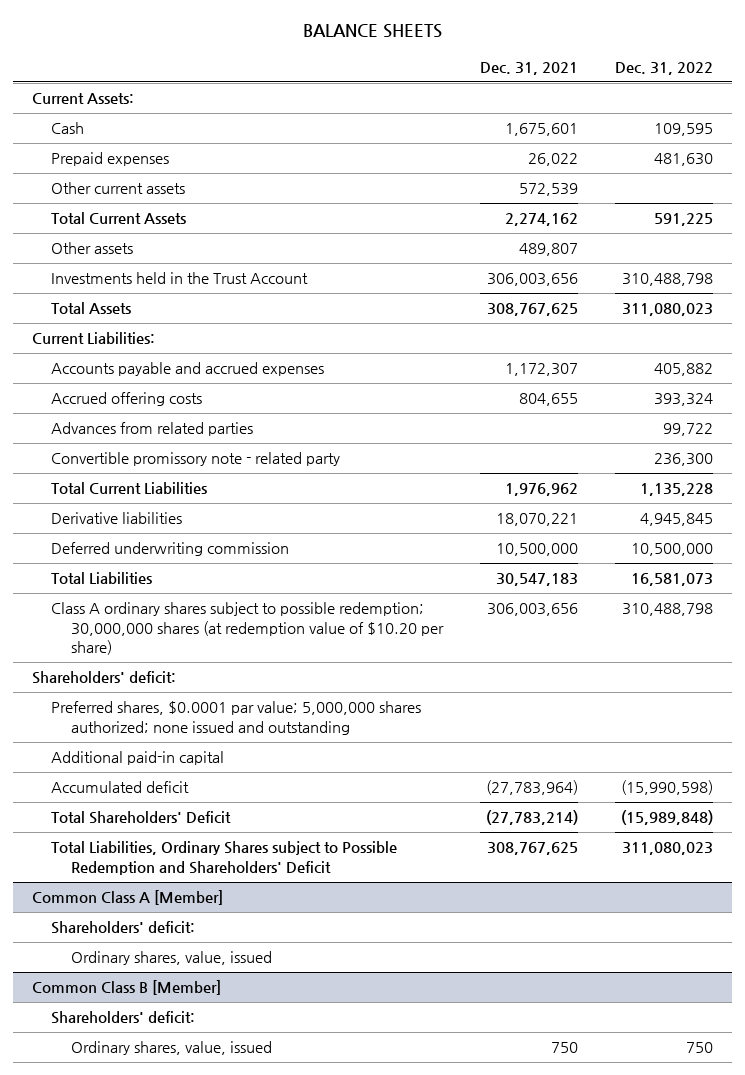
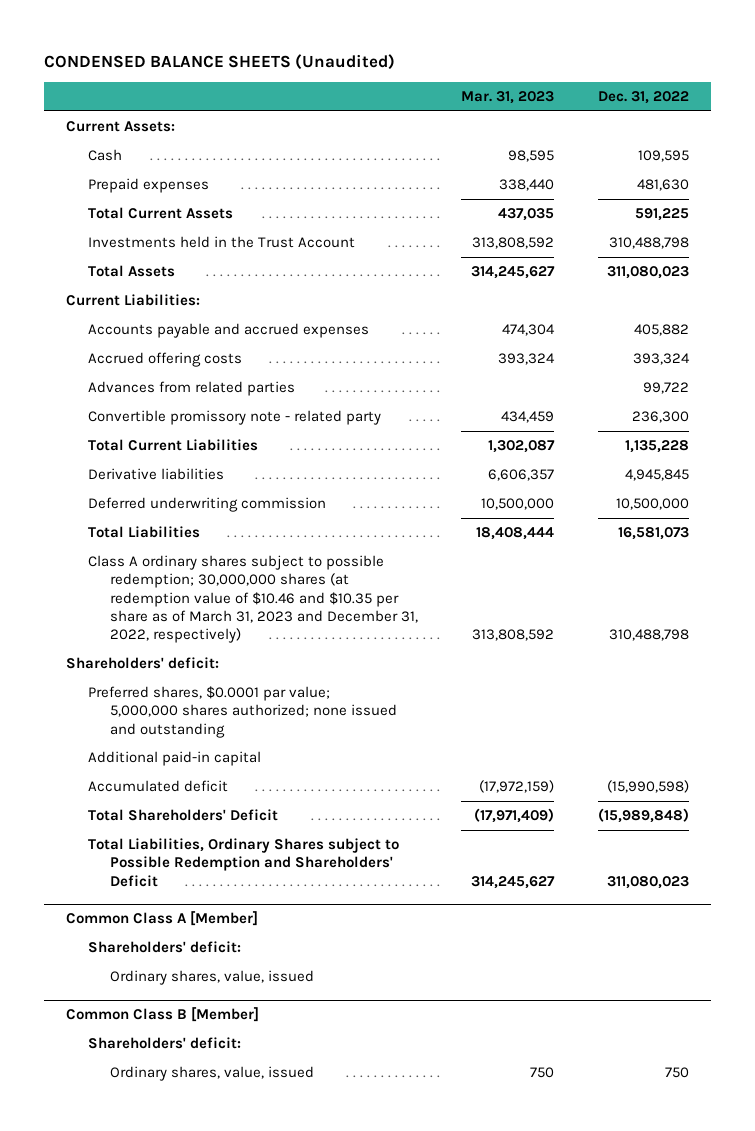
- BALANCE SHEETS
+ CONDENSED BALANCE SHEETS (Unaudited)
- | Dec. 31, 2021 | Dec. 31, 2022
+ | Mar. 31, 2023 | Dec. 31, 2022
- Other current assets | 572,539 |
- Other assets | 489,807 |
- Class A ordinary shares subject to possible redemption; 30,000,000 shares (at redemption value of $10.20 per share) | 306,003,656 | 310,488,798
+ Class A ordinary shares subject to possible redemption; 30,000,000 shares (at redemption value of $10.46 and $10.35 per share as of March 31, 2023 and December 31, 2022, respectively) | 313,808,592 | 310,488,798

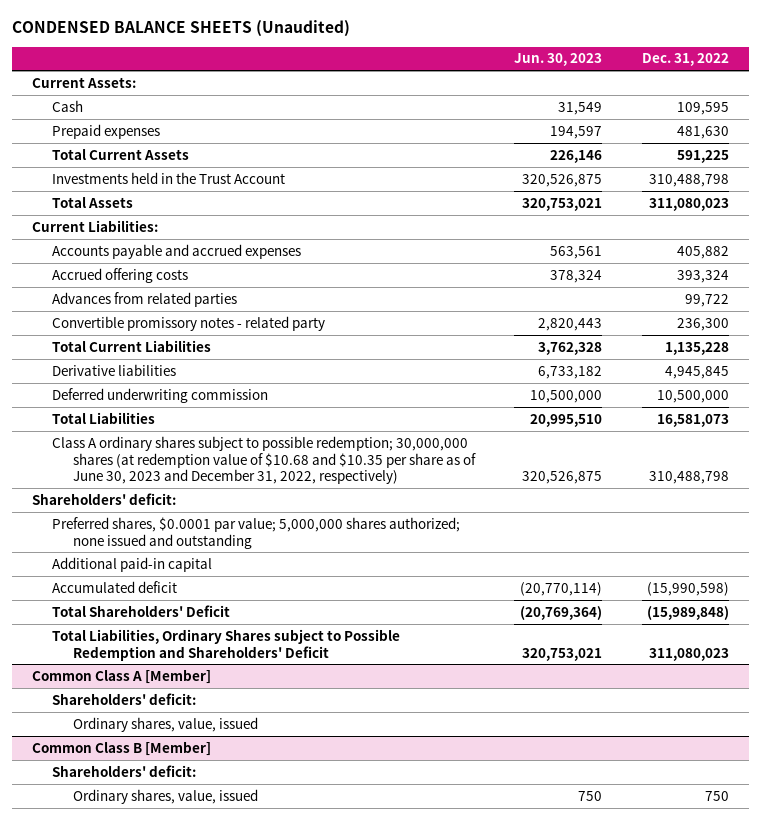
- | Mar. 31, 2023 | Dec. 31, 2022
+ | Jun. 30, 2023 | Dec. 31, 2022
- Convertible promissory note - related party | 434,459 | 236,300
+ Convertible promissory notes - related party | 2,820,443 | 236,300
- Class A ordinary shares subject to possible redemption; 30,000,000 shares (at redemption value of $10.46 and $10.35 per share as of March 31, 2023 and December 31, 2022, respectively) | 313,808,592 | 310,488,798
+ Class A ordinary shares subject to possible redemption; 30,000,000 shares (at redemption value of $10.68 and $10.35 per share as of June 30, 2023 and December 31, 2022, respectively) | 320,526,875 | 310,488,798

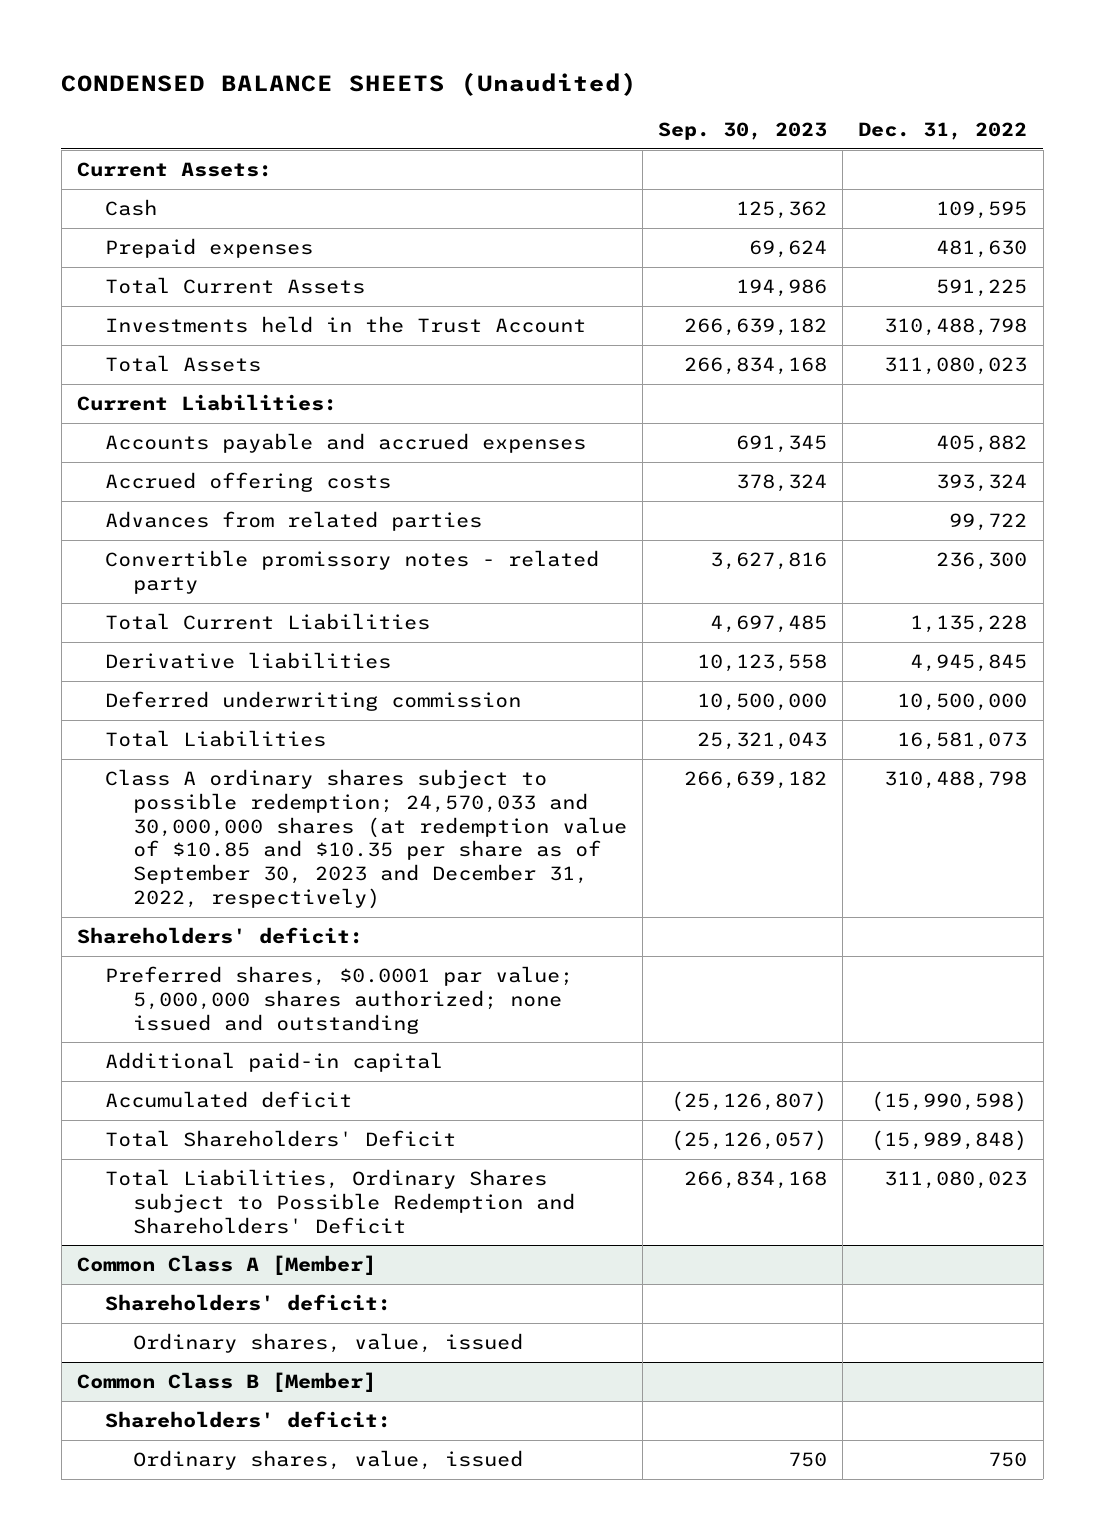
- | Jun. 30, 2023 | Dec. 31, 2022
+ | Sep. 30, 2023 | Dec. 31, 2022
- Class A ordinary shares subject to possible redemption; 30,000,000 shares (at redemption value of $10.68 and $10.35 per share as of June 30, 2023 and December 31, 2022, respectively) | 320,526,875 | 310,488,798
+ Class A ordinary shares subject to possible redemption; 24,570,033 and 30,000,000 shares (at redemption value of $10.85 and $10.35 per share as of September 30, 2023 and December 31, 2022, respectively) | 266,639,182 | 310,488,798

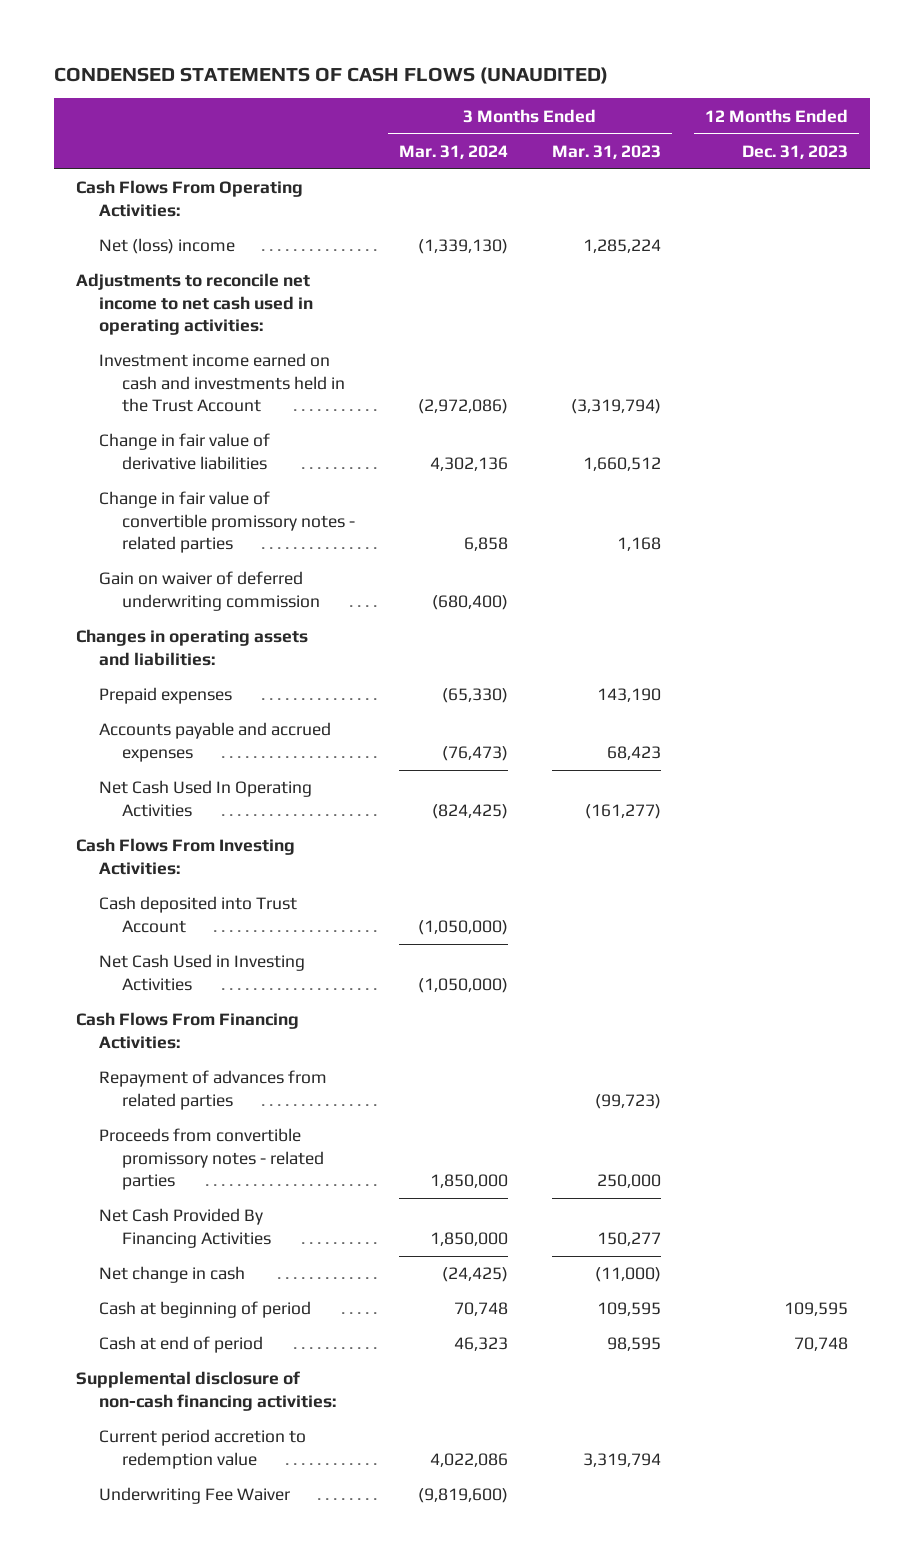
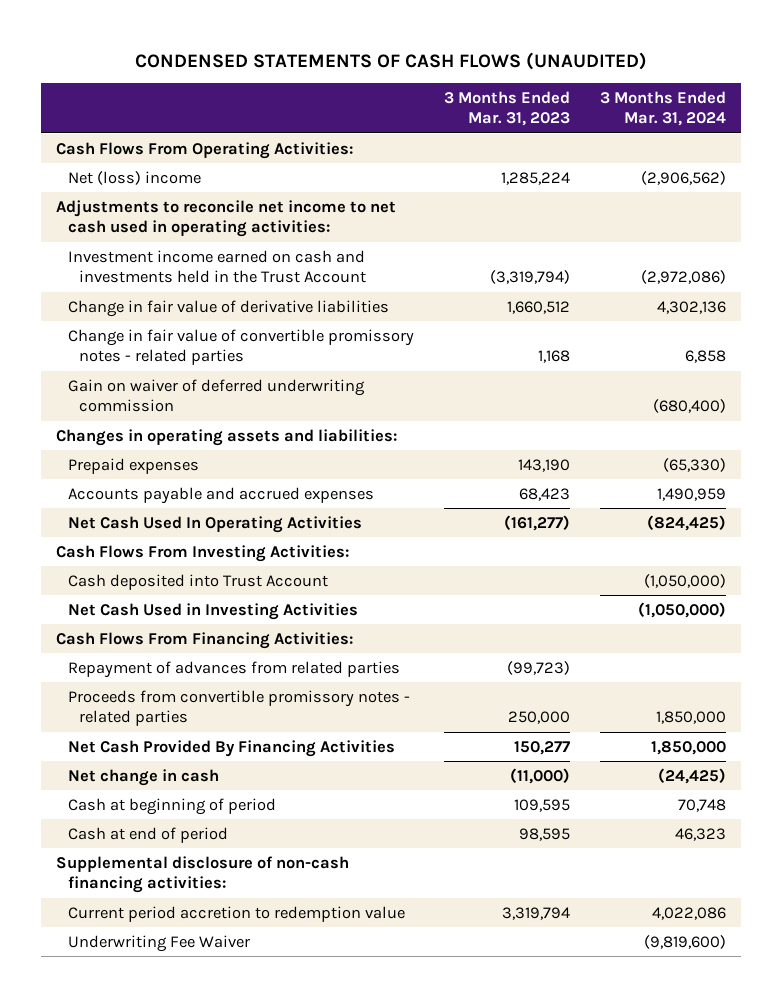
- | 3 Months Ended Mar. 31, 2024 | 3 Months Ended Mar. 31, 2023 | 12 Months Ended Dec. 31, 2023
+ | 3 Months Ended Mar. 31, 2023 | 3 Months Ended Mar. 31, 2024
- Net (loss) income | (1,339,130) | 1,285,224 |
+ Net (loss) income | 1,285,224 | (2,906,562)
- Accounts payable and accrued expenses | (76,473) | 68,423 |
+ Accounts payable and accrued expenses | 68,423 | 1,490,959

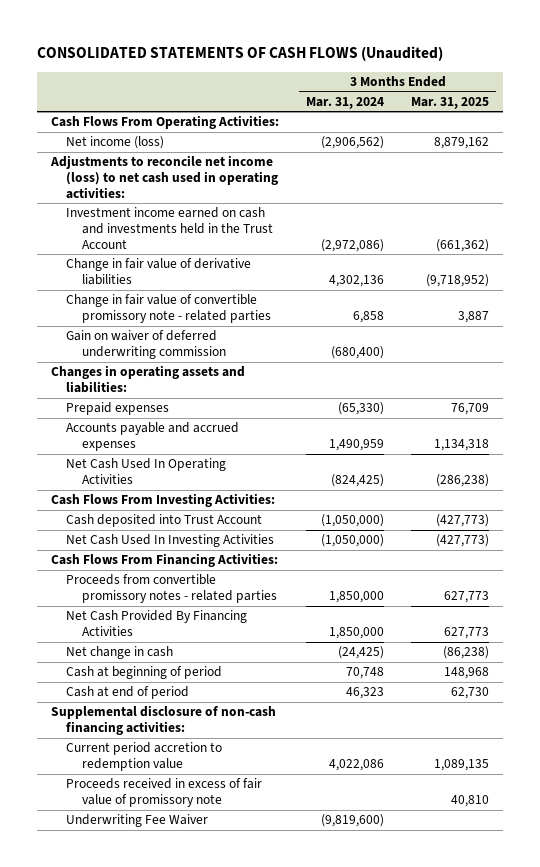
- CONDENSED STATEMENTS OF CASH FLOWS (UNAUDITED)
+ CONSOLIDATED STATEMENTS OF CASH FLOWS (Unaudited)
- | 3 Months Ended Mar. 31, 2023 | 3 Months Ended Mar. 31, 2024
+ | 3 Months Ended Mar. 31, 2024 | 3 Months Ended Mar. 31, 2025
- Net (loss) income | 1,285,224 | (2,906,562)
- Adjustments to reconcile net income to net cash used in operating activities:
+ Net income (loss) | (2,906,562) | 8,879,162
+ Adjustments to reconcile net income (loss) to net cash used in operating activities:
- Change in fair value of convertible promissory notes - related parties | 1,168 | 6,858
+ Change in fair value of convertible promissory note - related parties | 6,858 | 3,887
- Net Cash Used in Investing Activities | | (1,050,000)
+ Net Cash Used In Investing Activities | (1,050,000) | (427,773)
- Repayment of advances from related parties | (99,723) |
+ Proceeds received in excess of fair value of promissory note | | 40,810

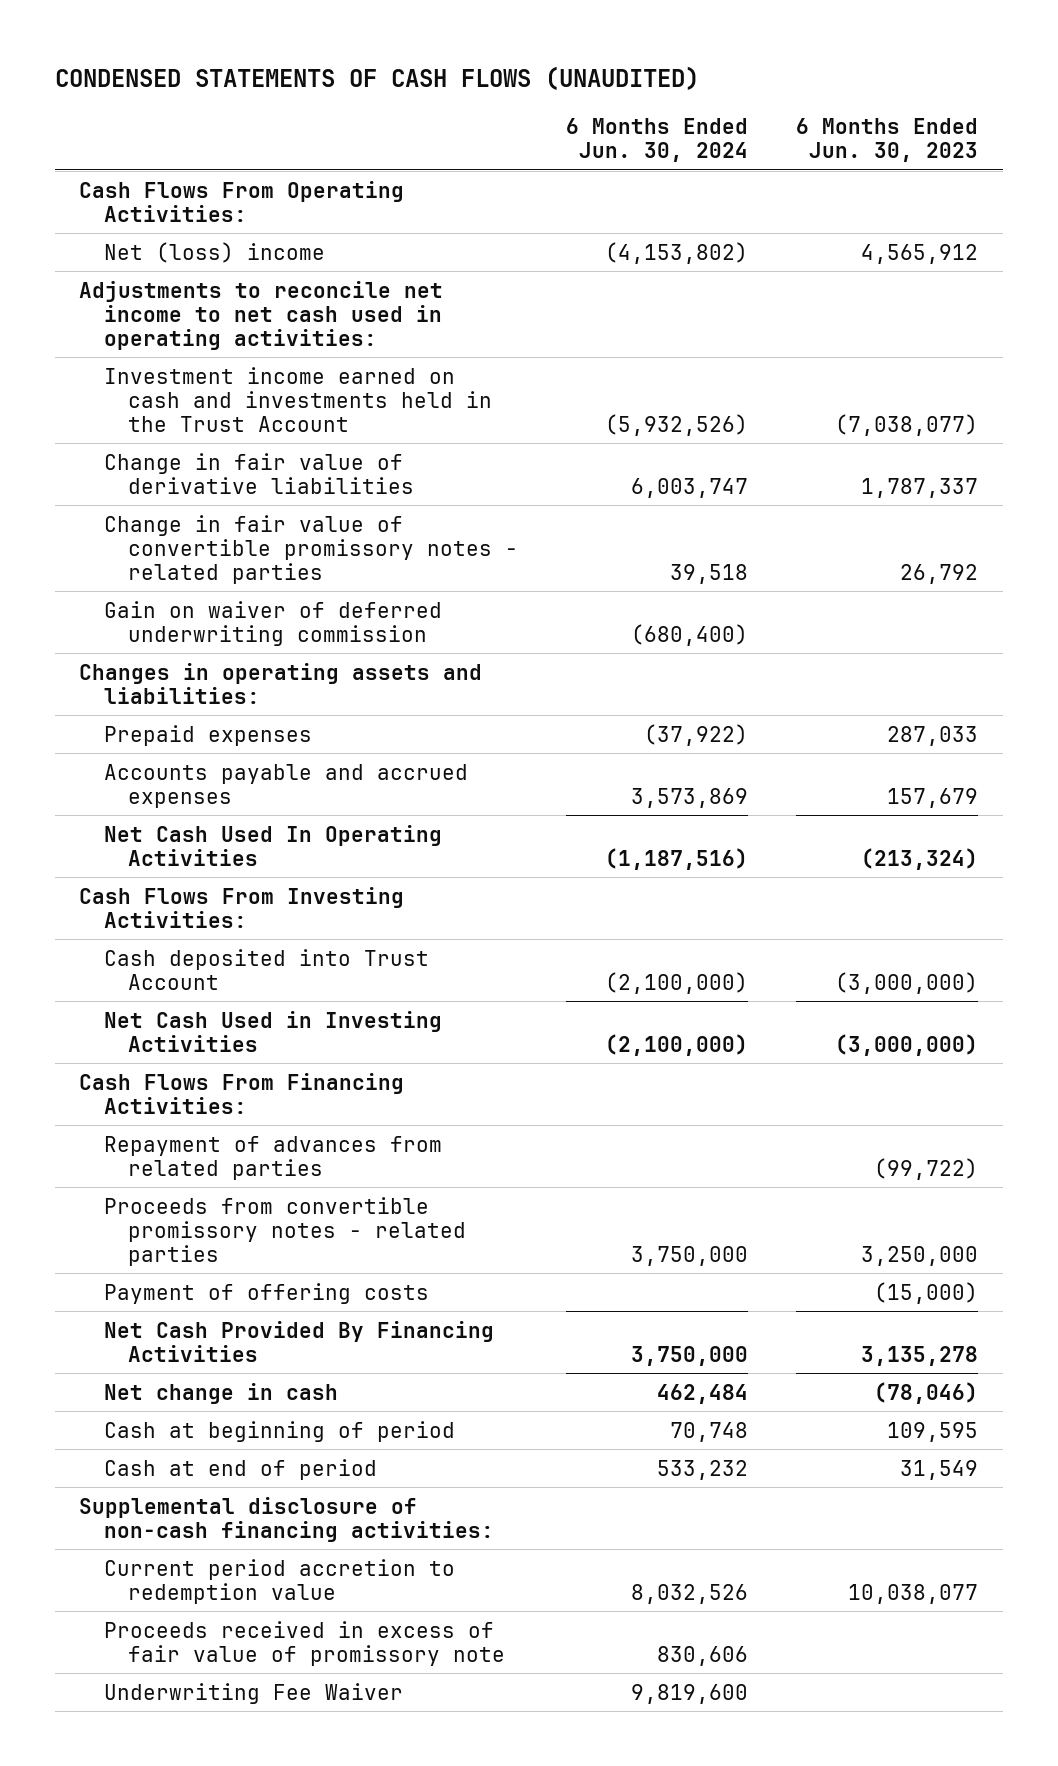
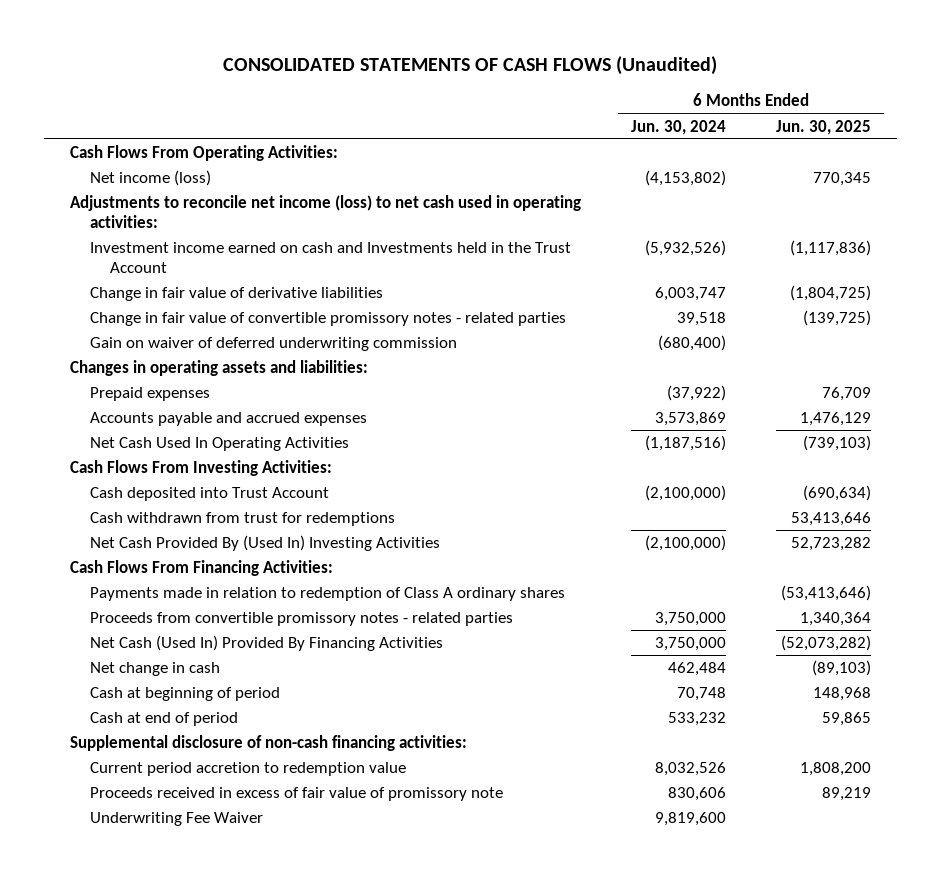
- CONDENSED STATEMENTS OF CASH FLOWS (UNAUDITED)
+ CONSOLIDATED STATEMENTS OF CASH FLOWS (Unaudited)
- | 6 Months Ended Jun. 30, 2024 | 6 Months Ended Jun. 30, 2023
+ | 6 Months Ended Jun. 30, 2024 | 6 Months Ended Jun. 30, 2025
- Net (loss) income | (4,153,802) | 4,565,912
- Adjustments to reconcile net income to net cash used in operating activities:
- Investment income earned on cash and investments held in the Trust Account | (5,932,526) | (7,038,077)
+ Net income (loss) | (4,153,802) | 770,345
+ Adjustments to reconcile net income (loss) to net cash used in operating activities:
+ Investment income earned on cash and Investments held in the Trust Account | (5,932,526) | (1,117,836)
- Net Cash Used in Investing Activities | (2,100,000) | (3,000,000)
+ Cash withdrawn from trust for redemptions | | 53,413,646
+ Net Cash Provided By (Used In) Investing Activities | (2,100,000) | 52,723,282
- Repayment of advances from related parties | | (99,722)
+ Payments made in relation to redemption of Class A ordinary shares | | (53,413,646)
- Payment of offering costs | | (15,000)
- Net Cash Provided By Financing Activities | 3,750,000 | 3,135,278
+ Net Cash (Used In) Provided By Financing Activities | 3,750,000 | (52,073,282)

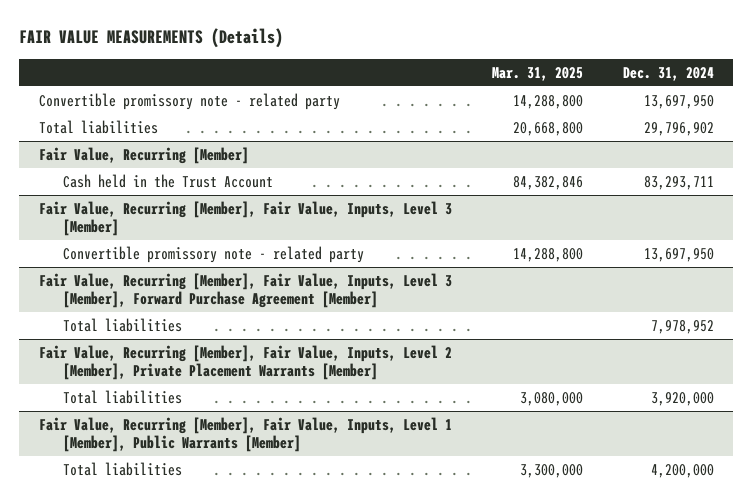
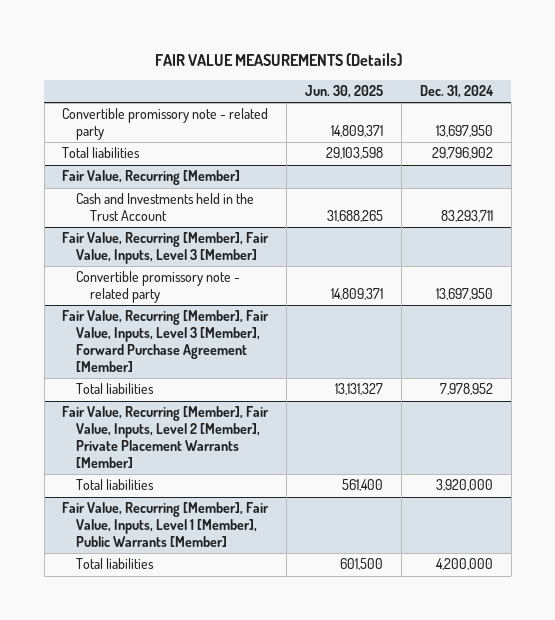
- | Mar. 31, 2025 | Dec. 31, 2024
+ | Jun. 30, 2025 | Dec. 31, 2024
@ Fair Value, Recurring [Member]
- Cash held in the Trust Account | 84,382,846 | 83,293,711
+ Cash and Investments held in the Trust Account | 31,688,265 | 83,293,711

